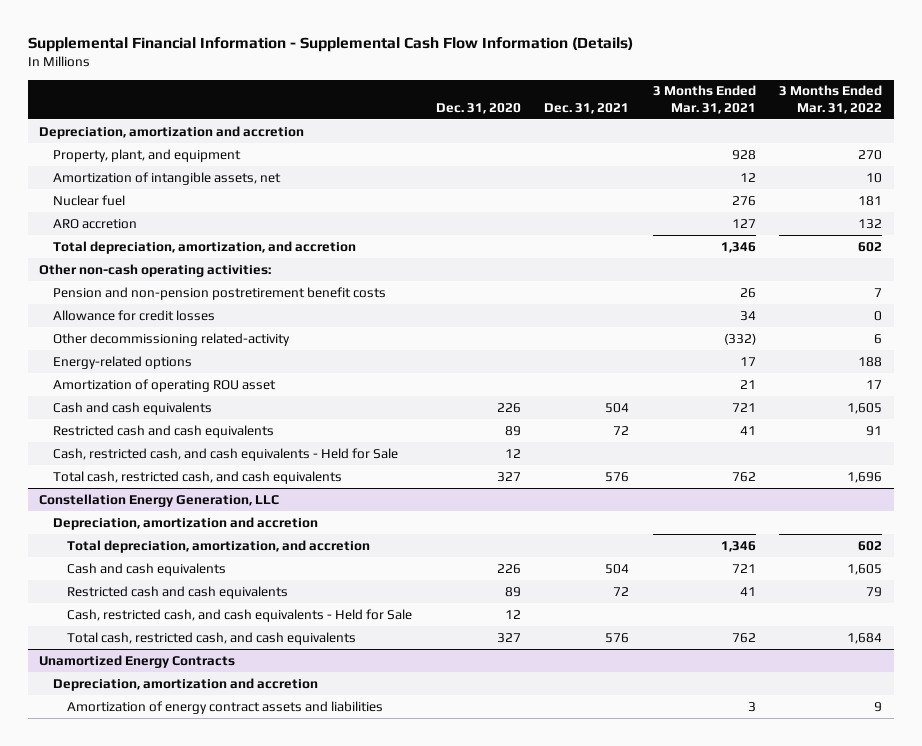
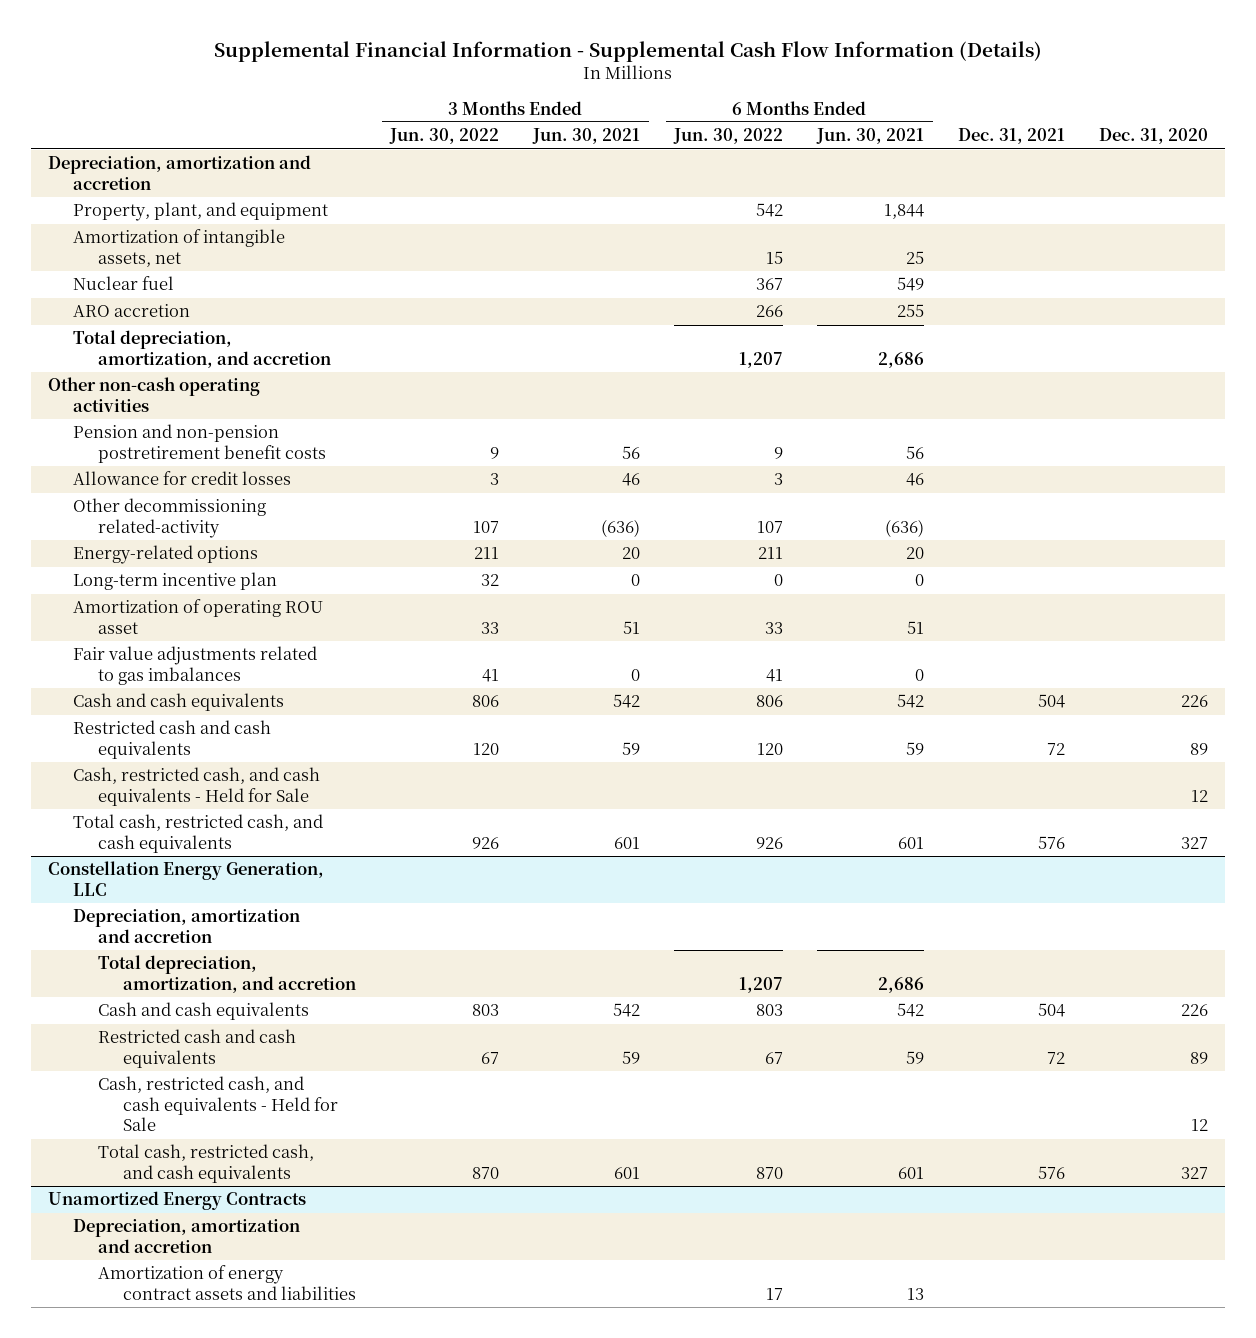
- | Dec. 31, 2020 | Dec. 31, 2021 | 3 Months Ended Mar. 31, 2021 | 3 Months Ended Mar. 31, 2022
+ | 3 Months Ended Jun. 30, 2022 | 3 Months Ended Jun. 30, 2021 | 6 Months Ended Jun. 30, 2022 | 6 Months Ended Jun. 30, 2021 | Dec. 31, 2021 | Dec. 31, 2020
- Other non-cash operating activities:
+ Other non-cash operating activities
+ Long-term incentive plan | 32 | 0 | 0 | 0 | |
+ Fair value adjustments related to gas imbalances | 41 | 0 | 41 | 0 | |

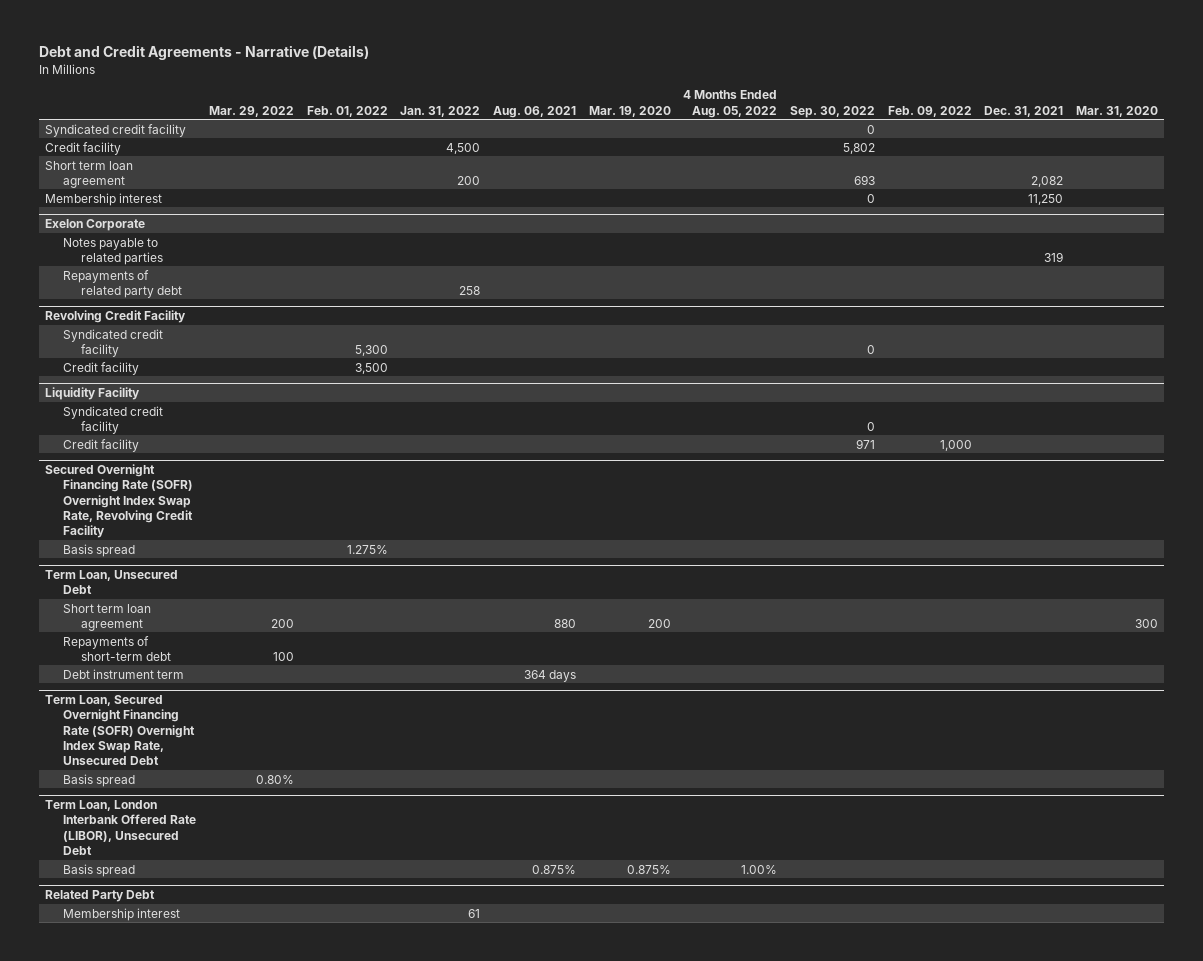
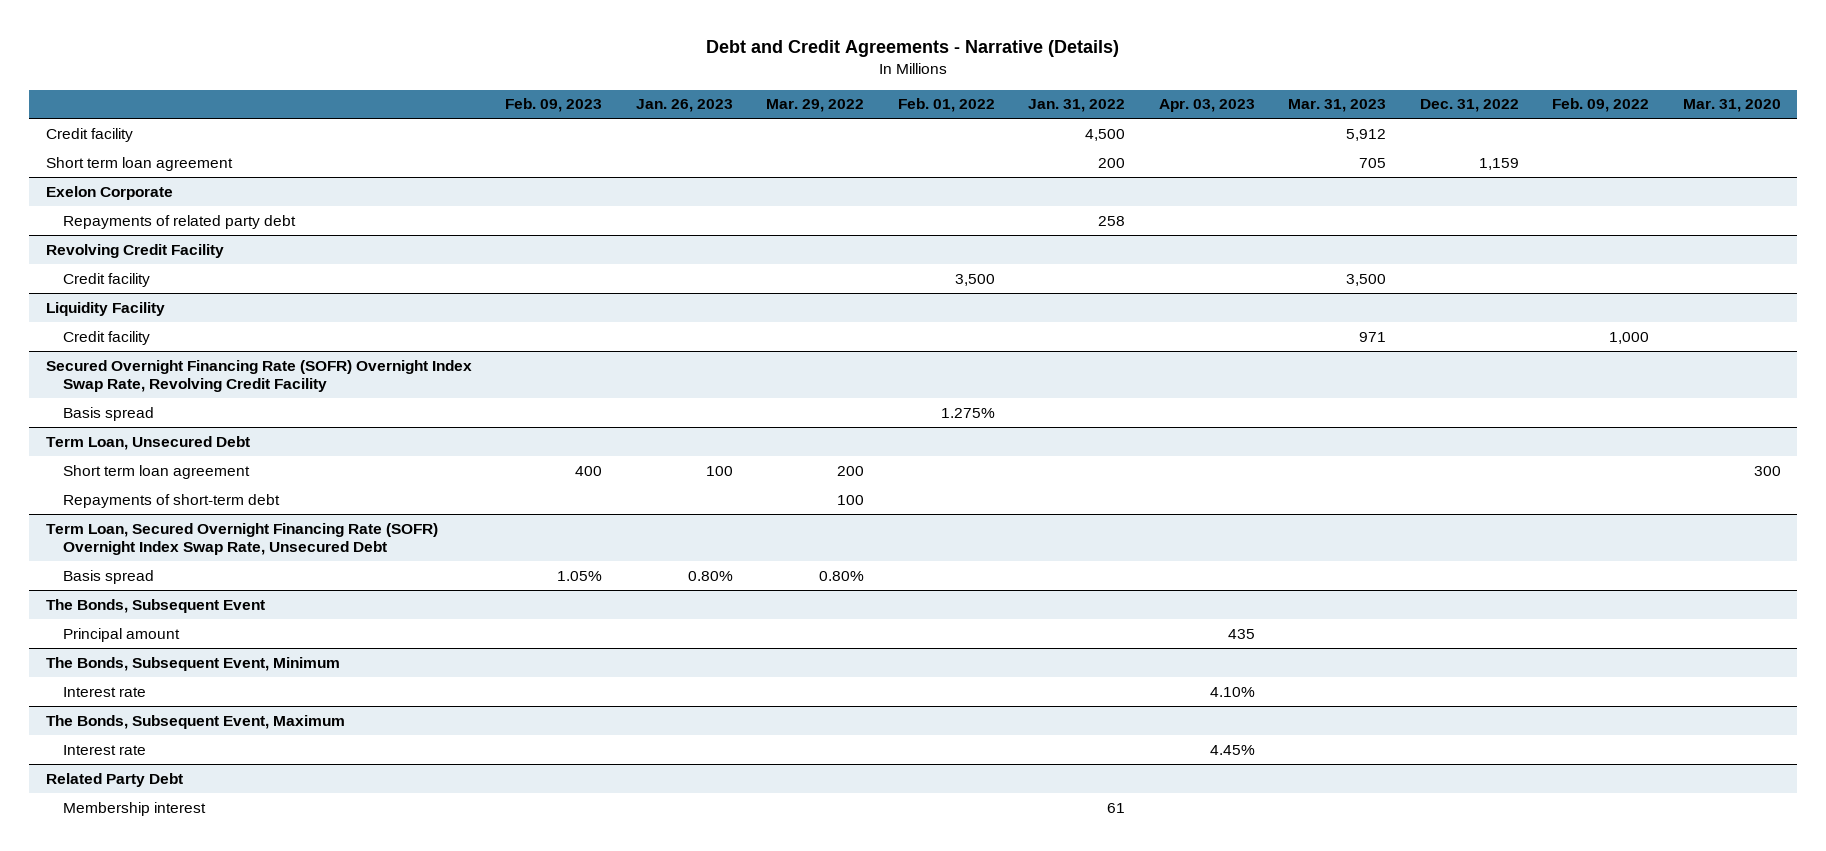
- | Mar. 29, 2022 | Feb. 01, 2022 | Jan. 31, 2022 | Aug. 06, 2021 | Mar. 19, 2020 | 4 Months Ended Aug. 05, 2022 | Sep. 30, 2022 | Feb. 09, 2022 | Dec. 31, 2021 | Mar. 31, 2020
+ | Feb. 09, 2023 | Jan. 26, 2023 | Mar. 29, 2022 | Feb. 01, 2022 | Jan. 31, 2022 | Apr. 03, 2023 | Mar. 31, 2023 | Dec. 31, 2022 | Feb. 09, 2022 | Mar. 31, 2020
- Syndicated credit facility | | | | | | | 0 | | |
- Membership interest | | | | | | | 0 | | 11,250 |
@ Exelon Corporate
- Notes payable to related parties | | | | | | | | | 319 |
@ Revolving Credit Facility
- Syndicated credit facility | | 5,300 | | | | | 0 | | |
@ Liquidity Facility
- Syndicated credit facility | | | | | | | 0 | | |
@ Term Loan, Unsecured Debt
- Debt instrument term | | | | 364 days | | | | | |
- Term Loan, London Interbank Offered Rate (LIBOR), Unsecured Debt
- Basis spread | | | | 0.875% | 0.875% | 1.00% | | | |
+ The Bonds, Subsequent Event
+ Principal amount | | | | | | 435 | | | |
+ The Bonds, Subsequent Event, Minimum
+ Interest rate | | | | | | 4.10% | | | |
+ The Bonds, Subsequent Event, Maximum
+ Interest rate | | | | | | 4.45% | | | |

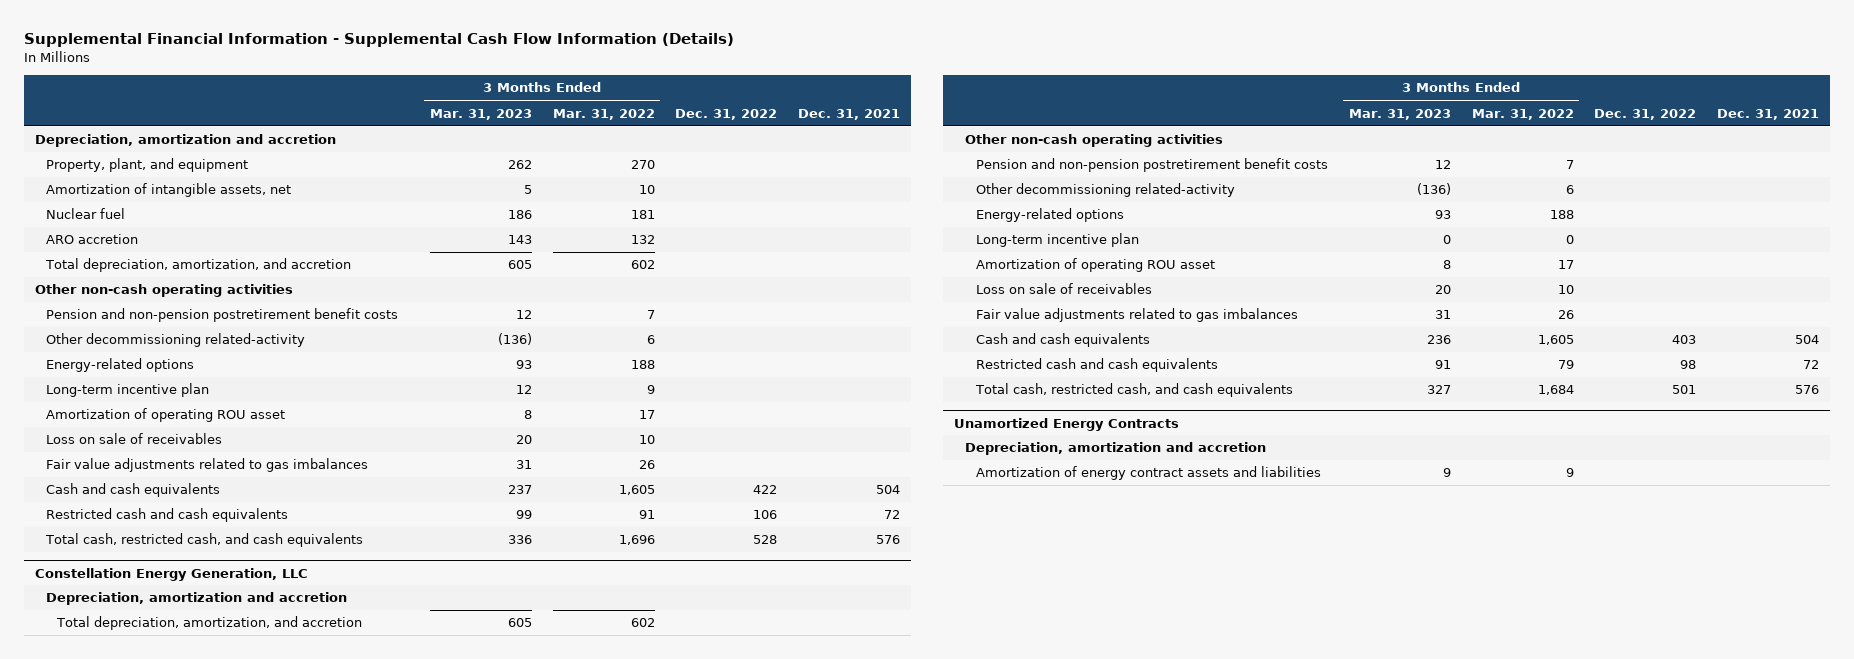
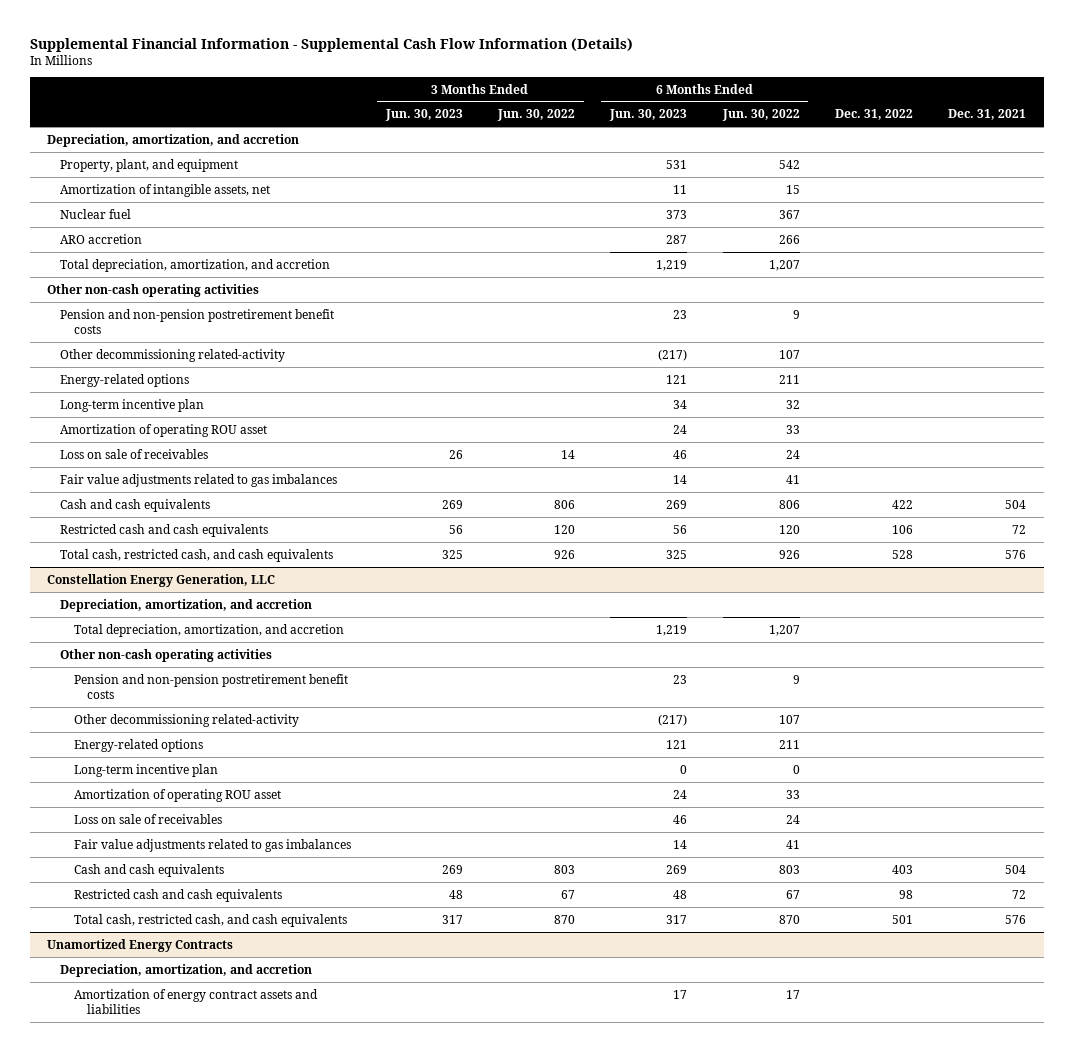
- | 3 Months Ended Mar. 31, 2023 | 3 Months Ended Mar. 31, 2022 | Dec. 31, 2022 | Dec. 31, 2021
+ | 3 Months Ended Jun. 30, 2023 | 3 Months Ended Jun. 30, 2022 | 6 Months Ended Jun. 30, 2023 | 6 Months Ended Jun. 30, 2022 | Dec. 31, 2022 | Dec. 31, 2021
- Depreciation, amortization and accretion
+ Depreciation, amortization, and accretion
@ Constellation Energy Generation, LLC
- Depreciation, amortization and accretion
+ Depreciation, amortization, and accretion
@ Unamortized Energy Contracts
- Depreciation, amortization and accretion
+ Depreciation, amortization, and accretion

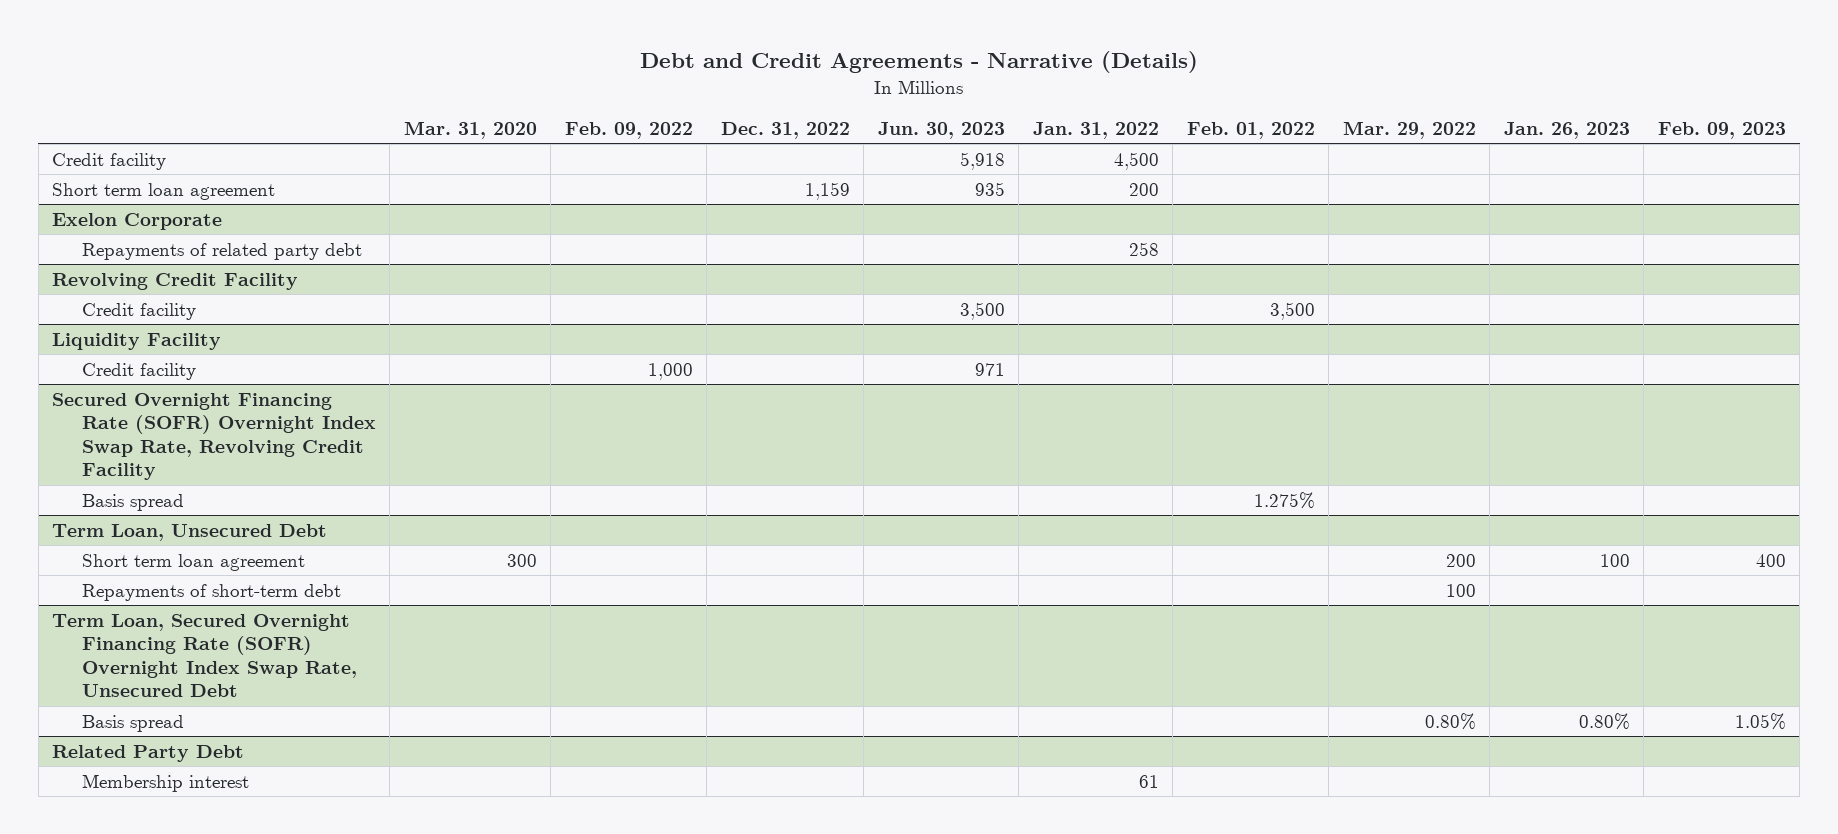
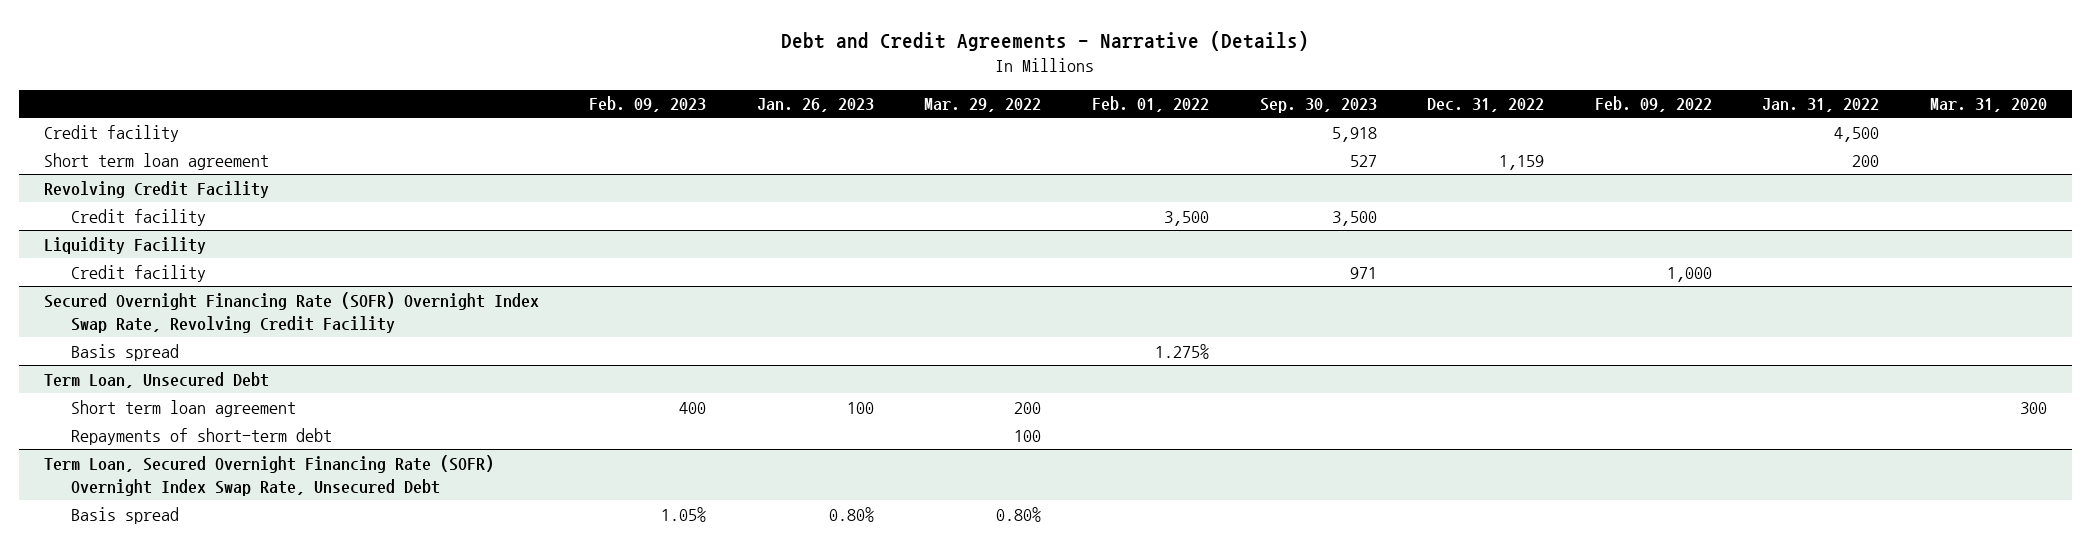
- | Mar. 31, 2020 | Feb. 09, 2022 | Dec. 31, 2022 | Jun. 30, 2023 | Jan. 31, 2022 | Feb. 01, 2022 | Mar. 29, 2022 | Jan. 26, 2023 | Feb. 09, 2023
+ | Feb. 09, 2023 | Jan. 26, 2023 | Mar. 29, 2022 | Feb. 01, 2022 | Sep. 30, 2023 | Dec. 31, 2022 | Feb. 09, 2022 | Jan. 31, 2022 | Mar. 31, 2020
- Exelon Corporate
- Repayments of related party debt | | | | | 258 | | | |
- Related Party Debt
- Membership interest | | | | | 61 | | | |

